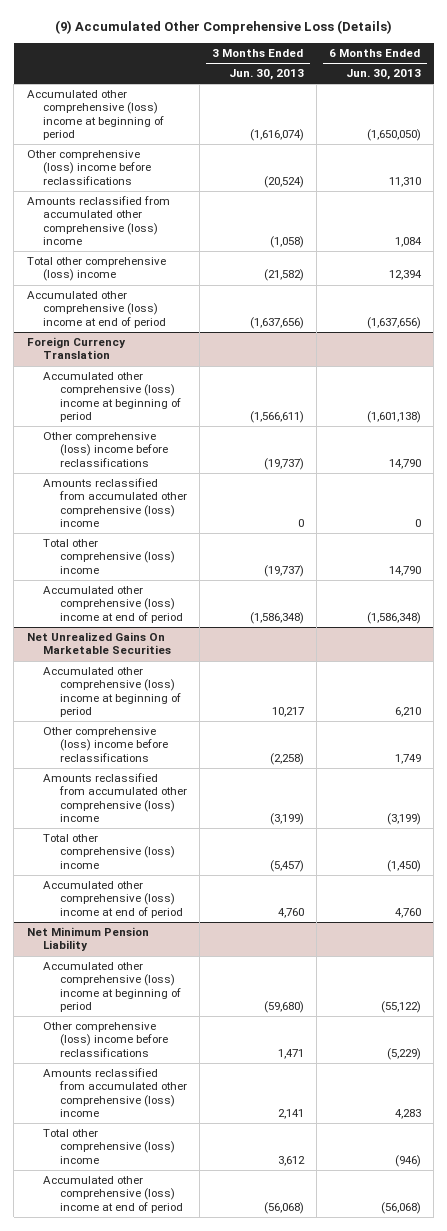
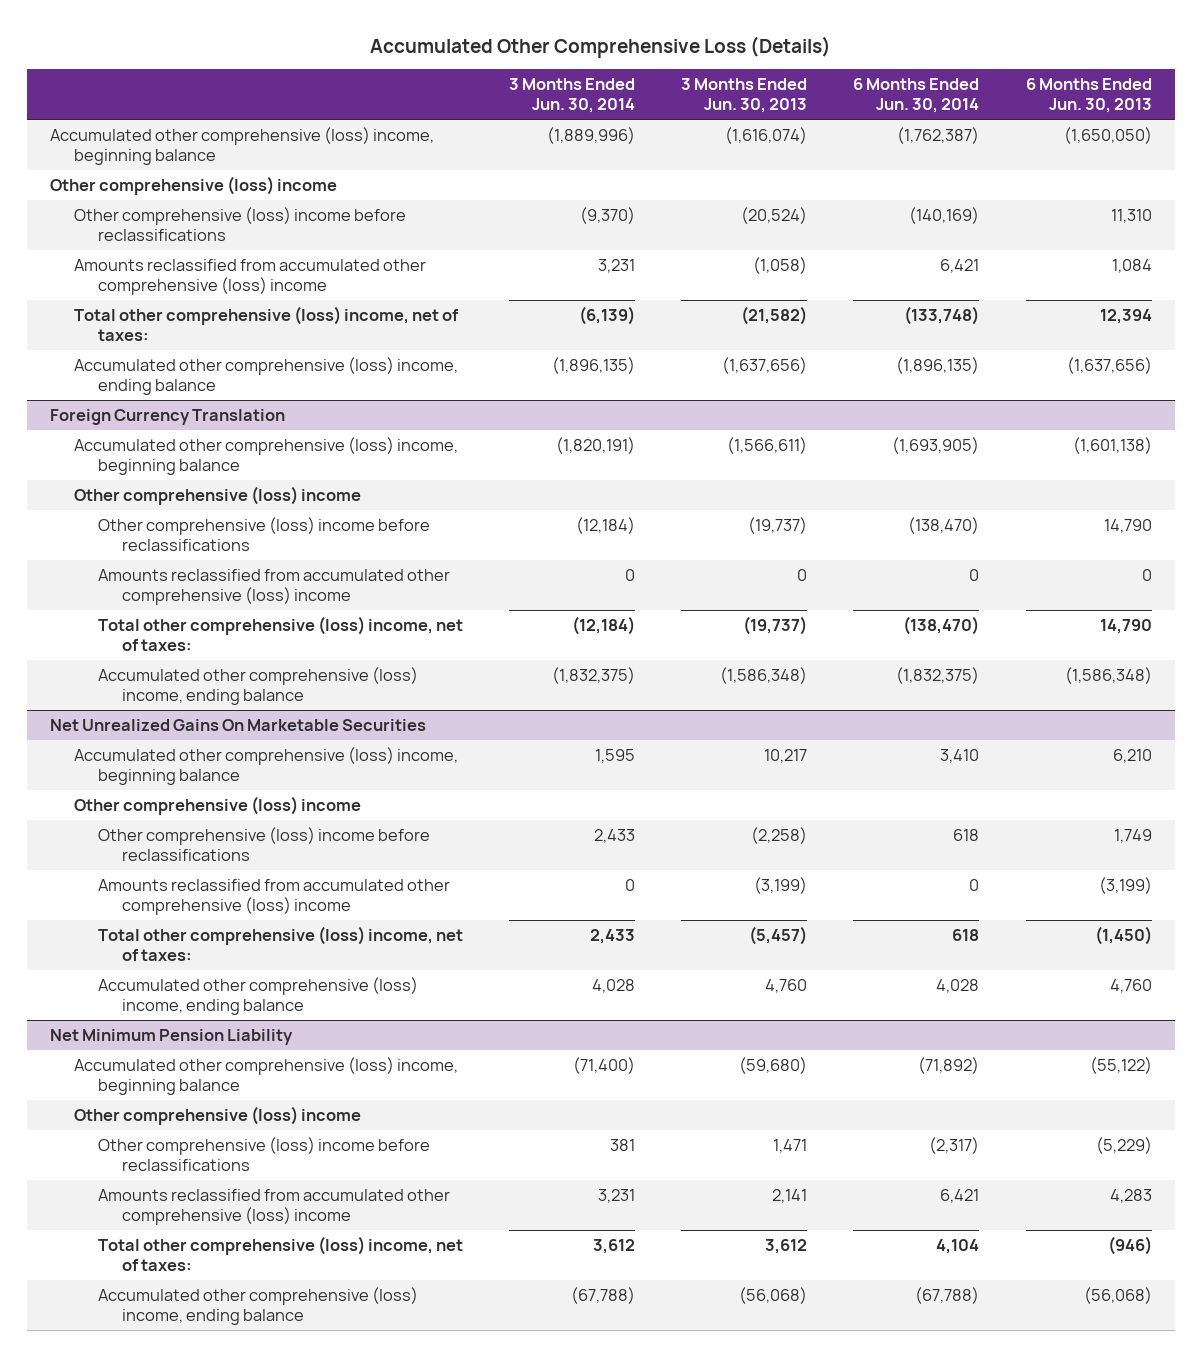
- (9) Accumulated Other Comprehensive Loss (Details)
+ Accumulated Other Comprehensive Loss (Details)
- | 3 Months Ended Jun. 30, 2013 | 6 Months Ended Jun. 30, 2013
+ | 3 Months Ended Jun. 30, 2014 | 3 Months Ended Jun. 30, 2013 | 6 Months Ended Jun. 30, 2014 | 6 Months Ended Jun. 30, 2013
- Accumulated other comprehensive (loss) income at beginning of period | (1,616,074) | (1,650,050)
+ Accumulated other comprehensive (loss) income, beginning balance | (1,889,996) | (1,616,074) | (1,762,387) | (1,650,050)
+ Other comprehensive (loss) income
- Total other comprehensive (loss) income | (21,582) | 12,394
- Accumulated other comprehensive (loss) income at end of period | (1,637,656) | (1,637,656)
+ Total other comprehensive (loss) income, net of taxes: | (6,139) | (21,582) | (133,748) | 12,394
+ Accumulated other comprehensive (loss) income, ending balance | (1,896,135) | (1,637,656) | (1,896,135) | (1,637,656)
@ Foreign Currency Translation
- Accumulated other comprehensive (loss) income at beginning of period | (1,566,611) | (1,601,138)
+ Accumulated other comprehensive (loss) income, beginning balance | (1,820,191) | (1,566,611) | (1,693,905) | (1,601,138)
+ Other comprehensive (loss) income
- Total other comprehensive (loss) income | (19,737) | 14,790
- Accumulated other comprehensive (loss) income at end of period | (1,586,348) | (1,586,348)
+ Total other comprehensive (loss) income, net of taxes: | (12,184) | (19,737) | (138,470) | 14,790
+ Accumulated other comprehensive (loss) income, ending balance | (1,832,375) | (1,586,348) | (1,832,375) | (1,586,348)
@ Net Unrealized Gains On Marketable Securities
- Accumulated other comprehensive (loss) income at beginning of period | 10,217 | 6,210
+ Accumulated other comprehensive (loss) income, beginning balance | 1,595 | 10,217 | 3,410 | 6,210
+ Other comprehensive (loss) income
- Total other comprehensive (loss) income | (5,457) | (1,450)
- Accumulated other comprehensive (loss) income at end of period | 4,760 | 4,760
+ Total other comprehensive (loss) income, net of taxes: | 2,433 | (5,457) | 618 | (1,450)
+ Accumulated other comprehensive (loss) income, ending balance | 4,028 | 4,760 | 4,028 | 4,760
@ Net Minimum Pension Liability
- Accumulated other comprehensive (loss) income at beginning of period | (59,680) | (55,122)
+ Accumulated other comprehensive (loss) income, beginning balance | (71,400) | (59,680) | (71,892) | (55,122)
+ Other comprehensive (loss) income
- Total other comprehensive (loss) income | 3,612 | (946)
- Accumulated other comprehensive (loss) income at end of period | (56,068) | (56,068)
+ Total other comprehensive (loss) income, net of taxes: | 3,612 | 3,612 | 4,104 | (946)
+ Accumulated other comprehensive (loss) income, ending balance | (67,788) | (56,068) | (67,788) | (56,068)

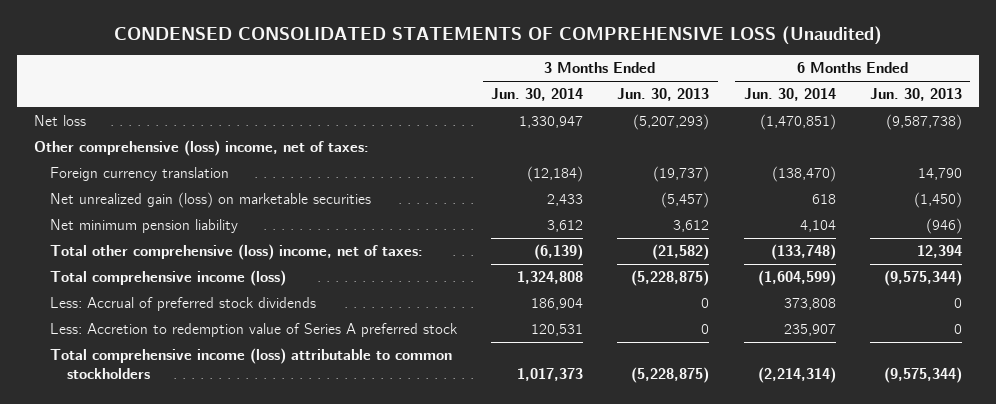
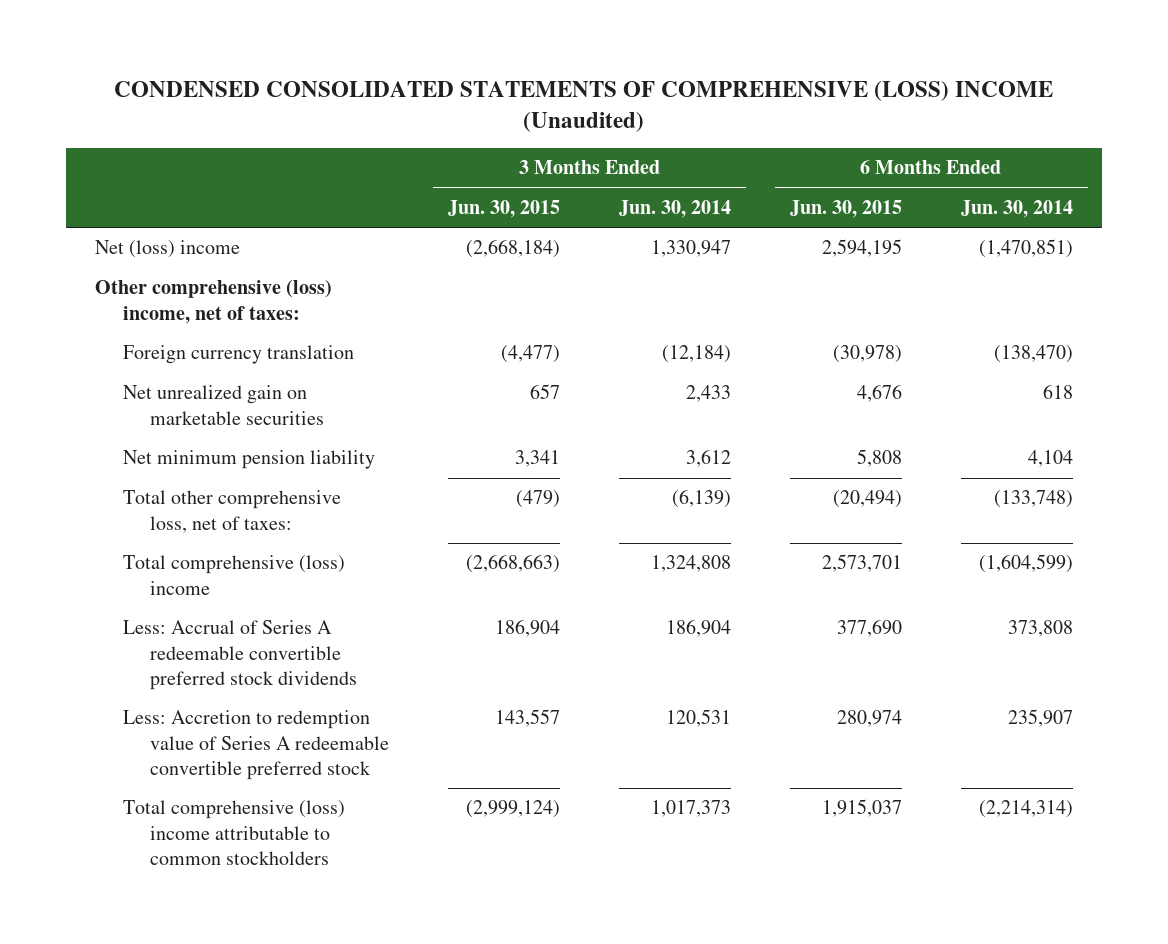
- CONDENSED CONSOLIDATED STATEMENTS OF COMPREHENSIVE LOSS (Unaudited)
+ CONDENSED CONSOLIDATED STATEMENTS OF COMPREHENSIVE (LOSS) INCOME (Unaudited)
- | 3 Months Ended Jun. 30, 2014 | 3 Months Ended Jun. 30, 2013 | 6 Months Ended Jun. 30, 2014 | 6 Months Ended Jun. 30, 2013
+ | 3 Months Ended Jun. 30, 2015 | 3 Months Ended Jun. 30, 2014 | 6 Months Ended Jun. 30, 2015 | 6 Months Ended Jun. 30, 2014
- Net loss | 1,330,947 | (5,207,293) | (1,470,851) | (9,587,738)
+ Net (loss) income | (2,668,184) | 1,330,947 | 2,594,195 | (1,470,851)
- Net unrealized gain (loss) on marketable securities | 2,433 | (5,457) | 618 | (1,450)
+ Net unrealized gain on marketable securities | 657 | 2,433 | 4,676 | 618
- Total other comprehensive (loss) income, net of taxes: | (6,139) | (21,582) | (133,748) | 12,394
- Total comprehensive income (loss) | 1,324,808 | (5,228,875) | (1,604,599) | (9,575,344)
- Less: Accrual of preferred stock dividends | 186,904 | 0 | 373,808 | 0
- Less: Accretion to redemption value of Series A preferred stock | 120,531 | 0 | 235,907 | 0
- Total comprehensive income (loss) attributable to common stockholders | 1,017,373 | (5,228,875) | (2,214,314) | (9,575,344)
+ Total other comprehensive loss, net of taxes: | (479) | (6,139) | (20,494) | (133,748)
+ Total comprehensive (loss) income | (2,668,663) | 1,324,808 | 2,573,701 | (1,604,599)
+ Less: Accrual of Series A redeemable convertible preferred stock dividends | 186,904 | 186,904 | 377,690 | 373,808
+ Less: Accretion to redemption value of Series A redeemable convertible preferred stock | 143,557 | 120,531 | 280,974 | 235,907
+ Total comprehensive (loss) income attributable to common stockholders | (2,999,124) | 1,017,373 | 1,915,037 | (2,214,314)

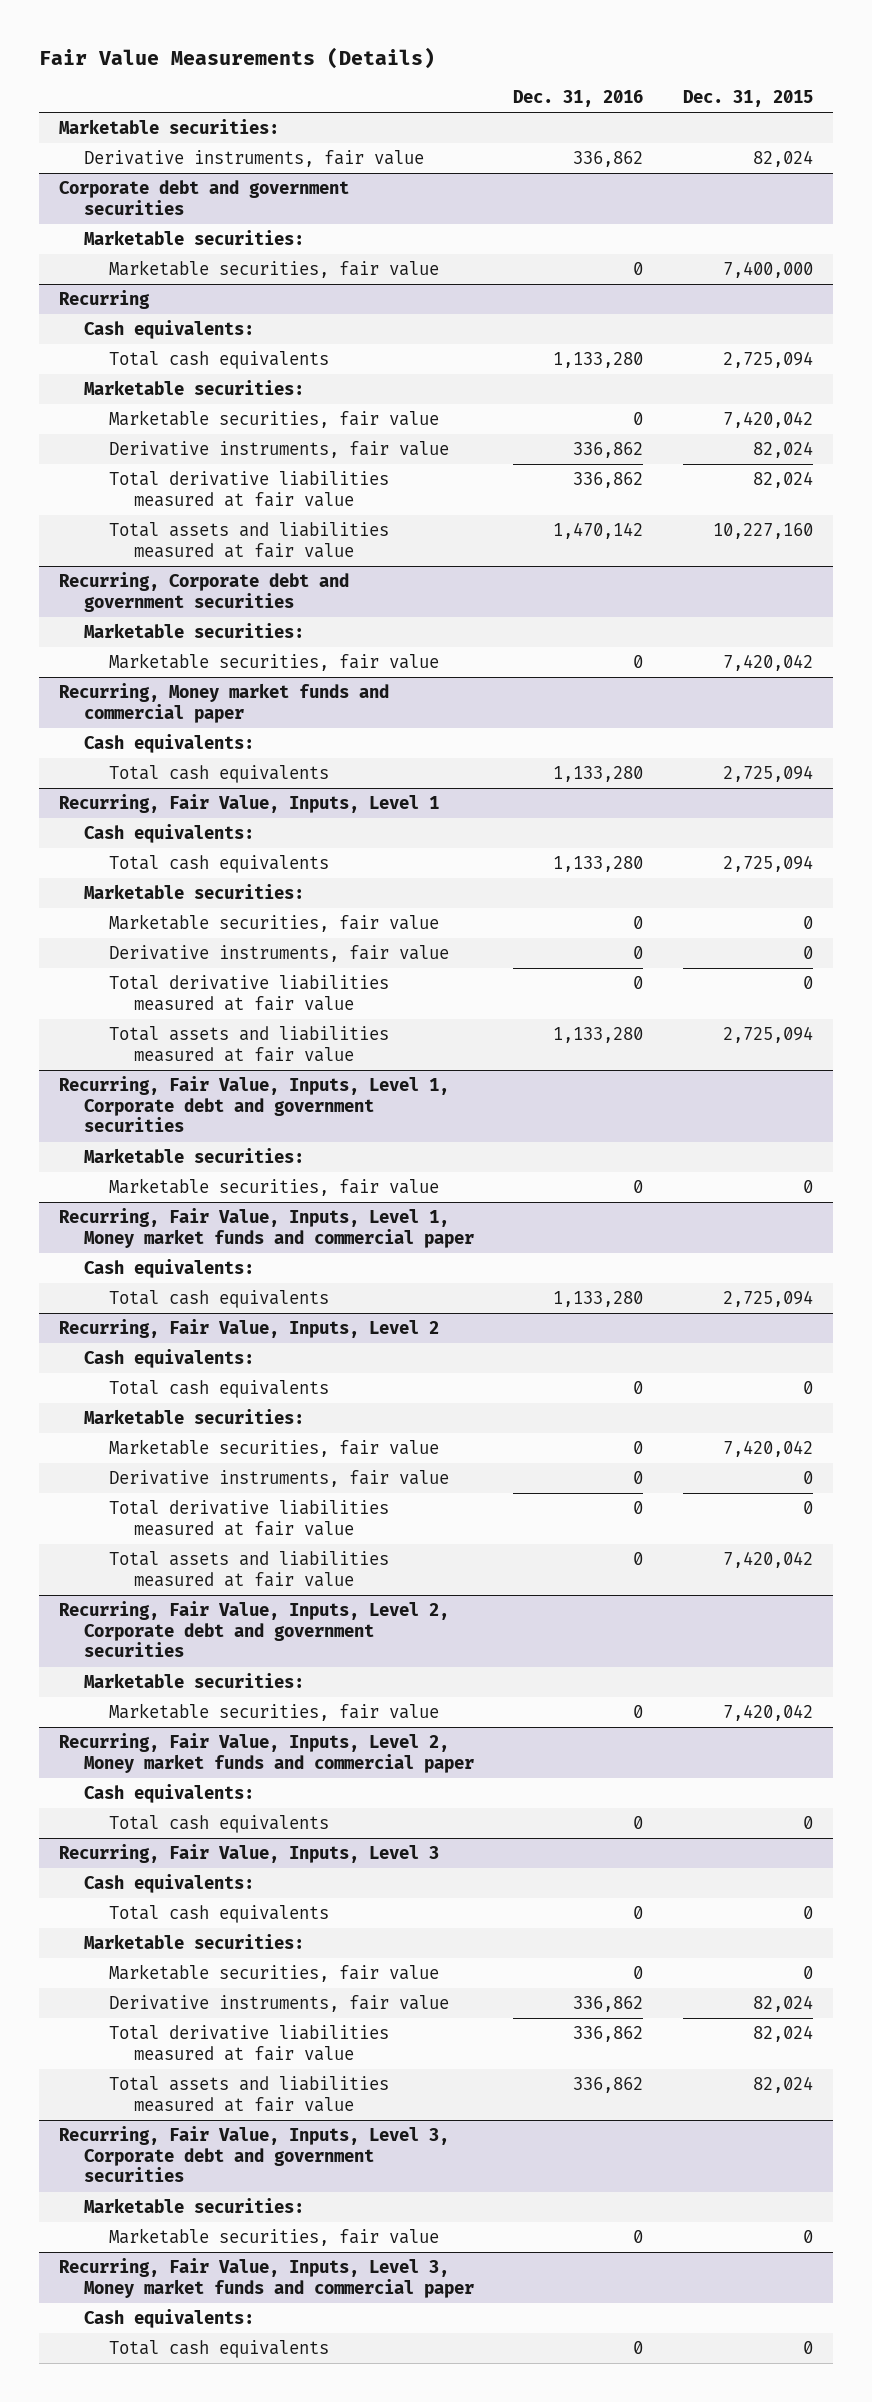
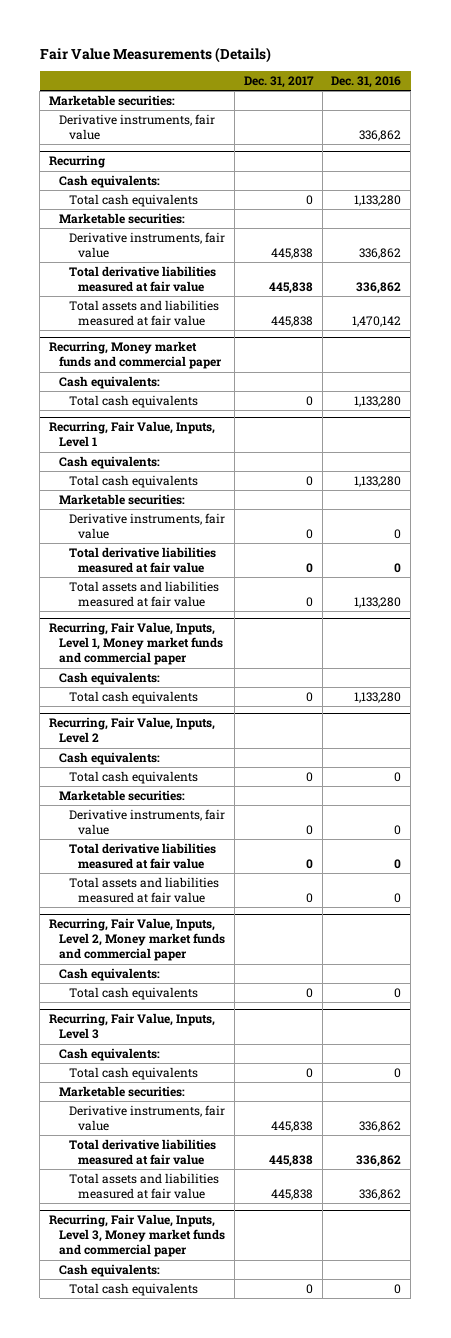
- | Dec. 31, 2016 | Dec. 31, 2015
+ | Dec. 31, 2017 | Dec. 31, 2016
- Corporate debt and government securities
- Marketable securities:
- Marketable securities, fair value | 0 | 7,400,000
@ Recurring
- Marketable securities, fair value | 0 | 7,420,042
- Recurring, Corporate debt and government securities
- Marketable securities:
- Marketable securities, fair value | 0 | 7,420,042
@ Recurring, Fair Value, Inputs, Level 1
- Marketable securities, fair value | 0 | 0
- Recurring, Fair Value, Inputs, Level 1, Corporate debt and government securities
- Marketable securities:
- Marketable securities, fair value | 0 | 0
@ Recurring, Fair Value, Inputs, Level 2
- Marketable securities, fair value | 0 | 7,420,042
- Recurring, Fair Value, Inputs, Level 2, Corporate debt and government securities
- Marketable securities:
- Marketable securities, fair value | 0 | 7,420,042
@ Recurring, Fair Value, Inputs, Level 3
- Marketable securities, fair value | 0 | 0
- Recurring, Fair Value, Inputs, Level 3, Corporate debt and government securities
- Marketable securities:
- Marketable securities, fair value | 0 | 0

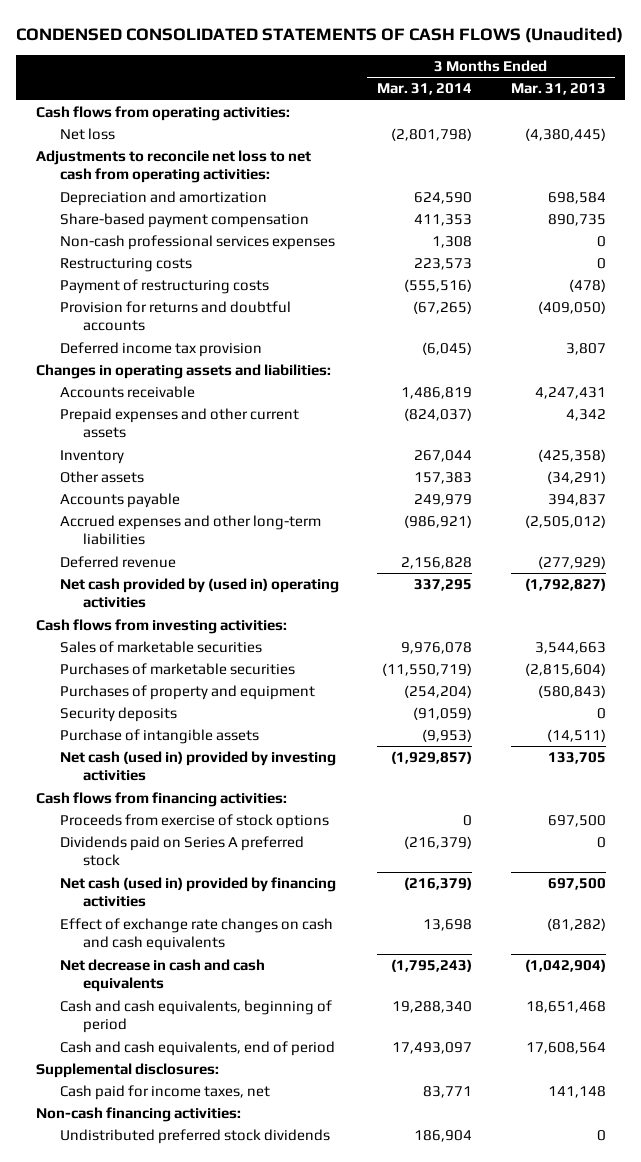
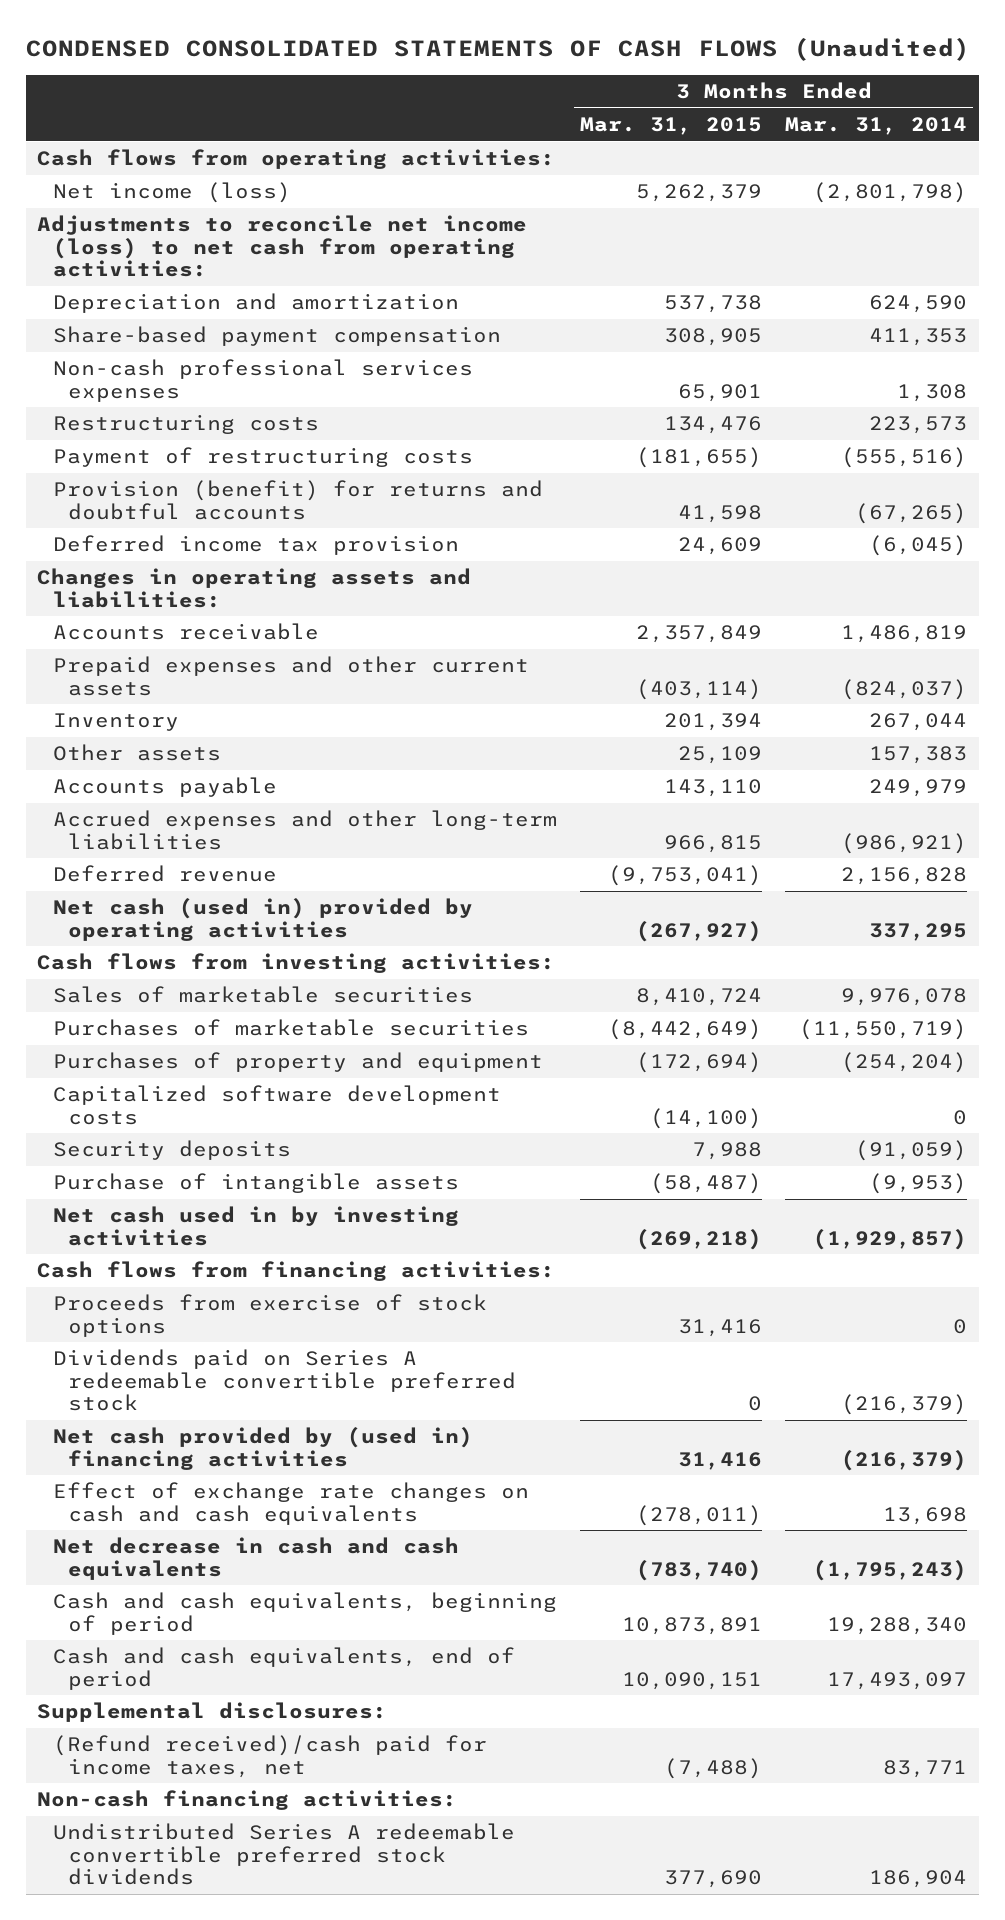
- | 3 Months Ended Mar. 31, 2014 | 3 Months Ended Mar. 31, 2013
+ | 3 Months Ended Mar. 31, 2015 | 3 Months Ended Mar. 31, 2014
- Net loss | (2,801,798) | (4,380,445)
- Adjustments to reconcile net loss to net cash from operating activities:
+ Net income (loss) | 5,262,379 | (2,801,798)
+ Adjustments to reconcile net income (loss) to net cash from operating activities:
- Provision for returns and doubtful accounts | (67,265) | (409,050)
+ Provision (benefit) for returns and doubtful accounts | 41,598 | (67,265)
- Net cash provided by (used in) operating activities | 337,295 | (1,792,827)
+ Net cash (used in) provided by operating activities | (267,927) | 337,295
+ Capitalized software development costs | (14,100) | 0
- Net cash (used in) provided by investing activities | (1,929,857) | 133,705
+ Net cash used in by investing activities | (269,218) | (1,929,857)
- Dividends paid on Series A preferred stock | (216,379) | 0
- Net cash (used in) provided by financing activities | (216,379) | 697,500
+ Dividends paid on Series A redeemable convertible preferred stock | 0 | (216,379)
+ Net cash provided by (used in) financing activities | 31,416 | (216,379)
- Cash paid for income taxes, net | 83,771 | 141,148
+ (Refund received)/cash paid for income taxes, net | (7,488) | 83,771
- Undistributed preferred stock dividends | 186,904 | 0
+ Undistributed Series A redeemable convertible preferred stock dividends | 377,690 | 186,904

